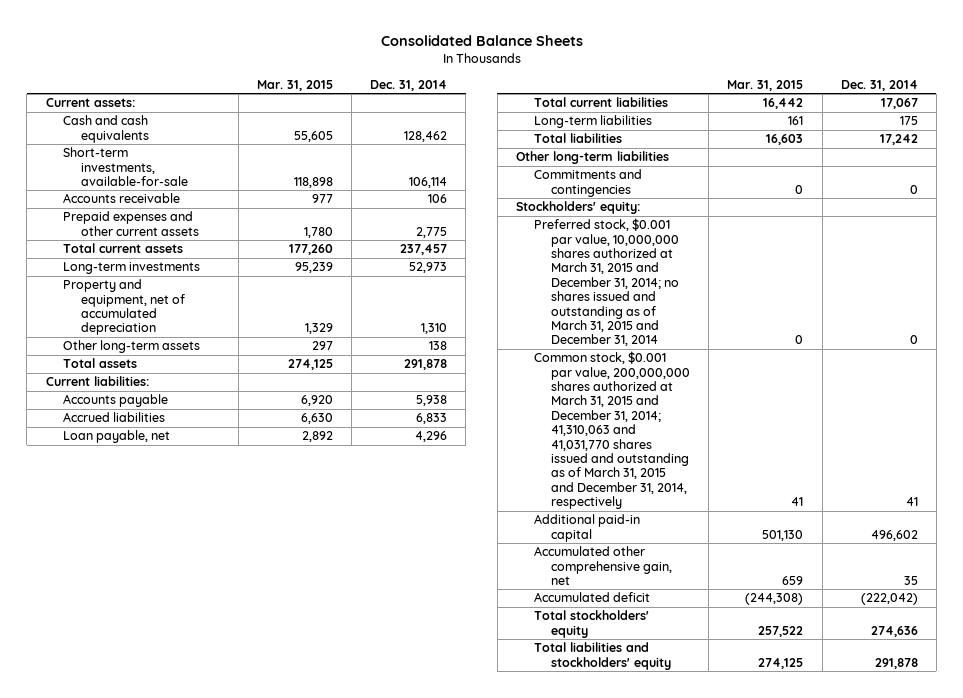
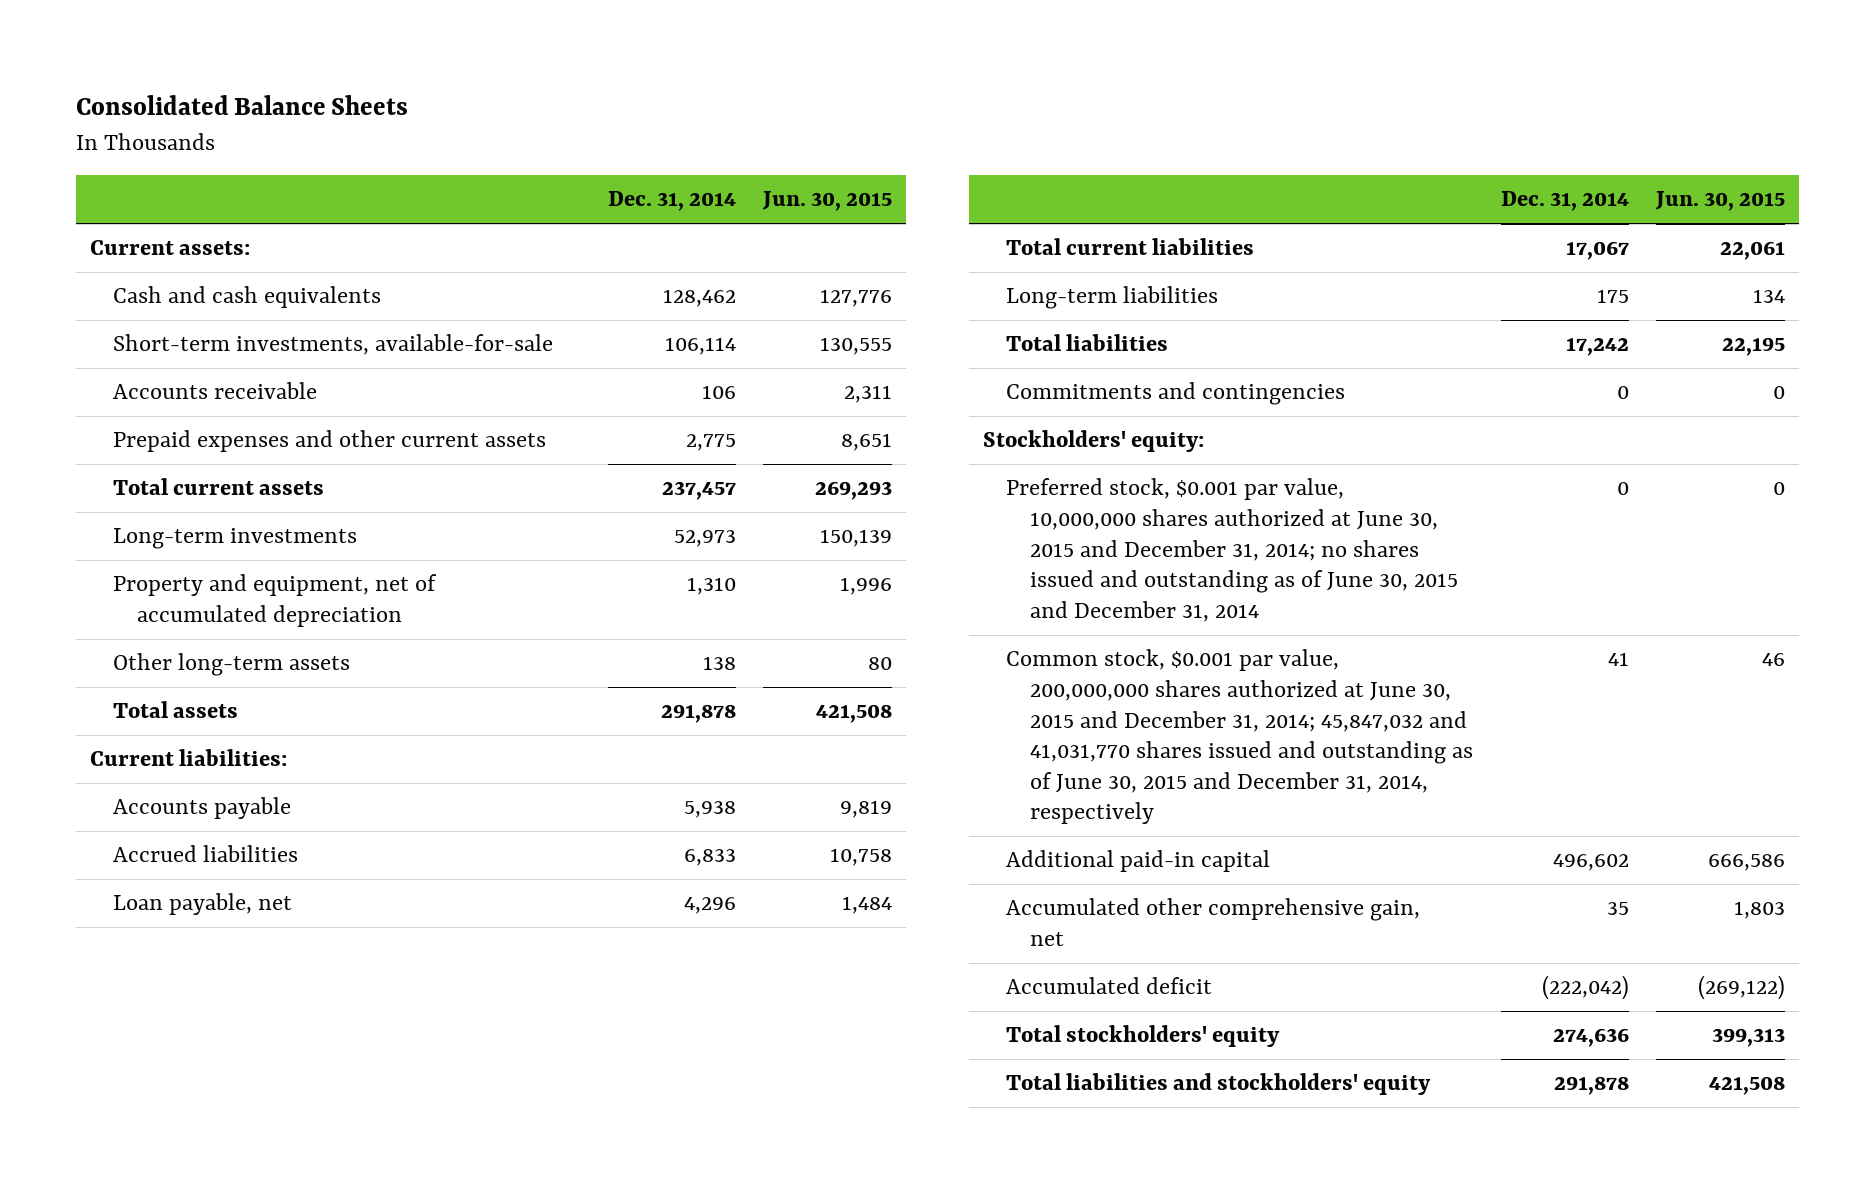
- | Mar. 31, 2015 | Dec. 31, 2014
+ | Dec. 31, 2014 | Jun. 30, 2015
- Other long-term liabilities
- Preferred stock, $0.001 par value, 10,000,000 shares authorized at March 31, 2015 and December 31, 2014; no shares issued and outstanding as of March 31, 2015 and December 31, 2014 | 0 | 0
- Common stock, $0.001 par value, 200,000,000 shares authorized at March 31, 2015 and December 31, 2014; 41,310,063 and 41,031,770 shares issued and outstanding as of March 31, 2015 and December 31, 2014, respectively | 41 | 41
+ Preferred stock, $0.001 par value, 10,000,000 shares authorized at June 30, 2015 and December 31, 2014; no shares issued and outstanding as of June 30, 2015 and December 31, 2014 | 0 | 0
+ Common stock, $0.001 par value, 200,000,000 shares authorized at June 30, 2015 and December 31, 2014; 45,847,032 and 41,031,770 shares issued and outstanding as of June 30, 2015 and December 31, 2014, respectively | 41 | 46

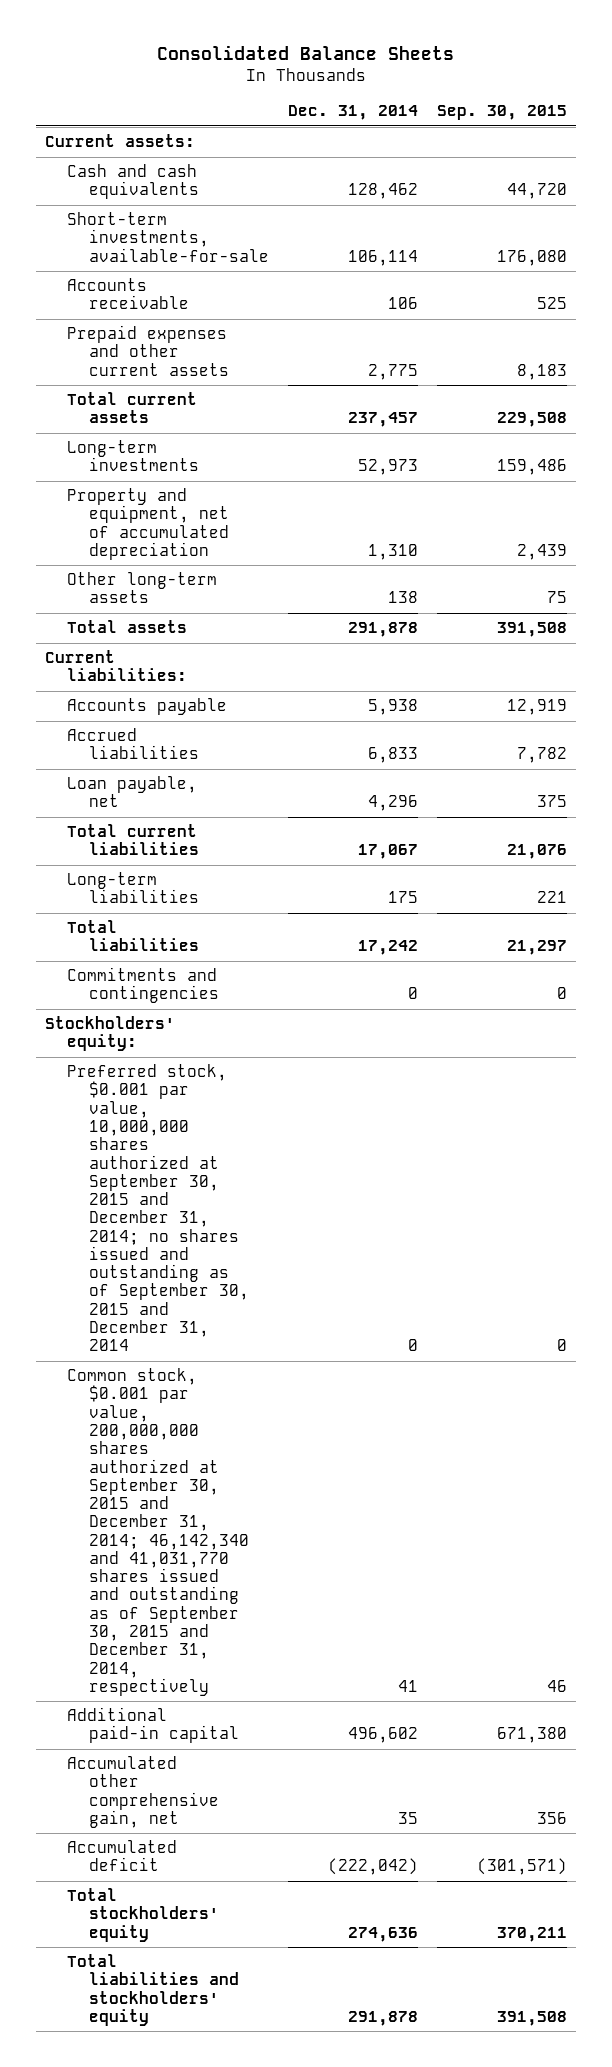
- | Dec. 31, 2014 | Jun. 30, 2015
+ | Dec. 31, 2014 | Sep. 30, 2015
- Preferred stock, $0.001 par value, 10,000,000 shares authorized at June 30, 2015 and December 31, 2014; no shares issued and outstanding as of June 30, 2015 and December 31, 2014 | 0 | 0
- Common stock, $0.001 par value, 200,000,000 shares authorized at June 30, 2015 and December 31, 2014; 45,847,032 and 41,031,770 shares issued and outstanding as of June 30, 2015 and December 31, 2014, respectively | 41 | 46
+ Preferred stock, $0.001 par value, 10,000,000 shares authorized at September 30, 2015 and December 31, 2014; no shares issued and outstanding as of September 30, 2015 and December 31, 2014 | 0 | 0
+ Common stock, $0.001 par value, 200,000,000 shares authorized at September 30, 2015 and December 31, 2014; 46,142,340 and 41,031,770 shares issued and outstanding as of September 30, 2015 and December 31, 2014, respectively | 41 | 46

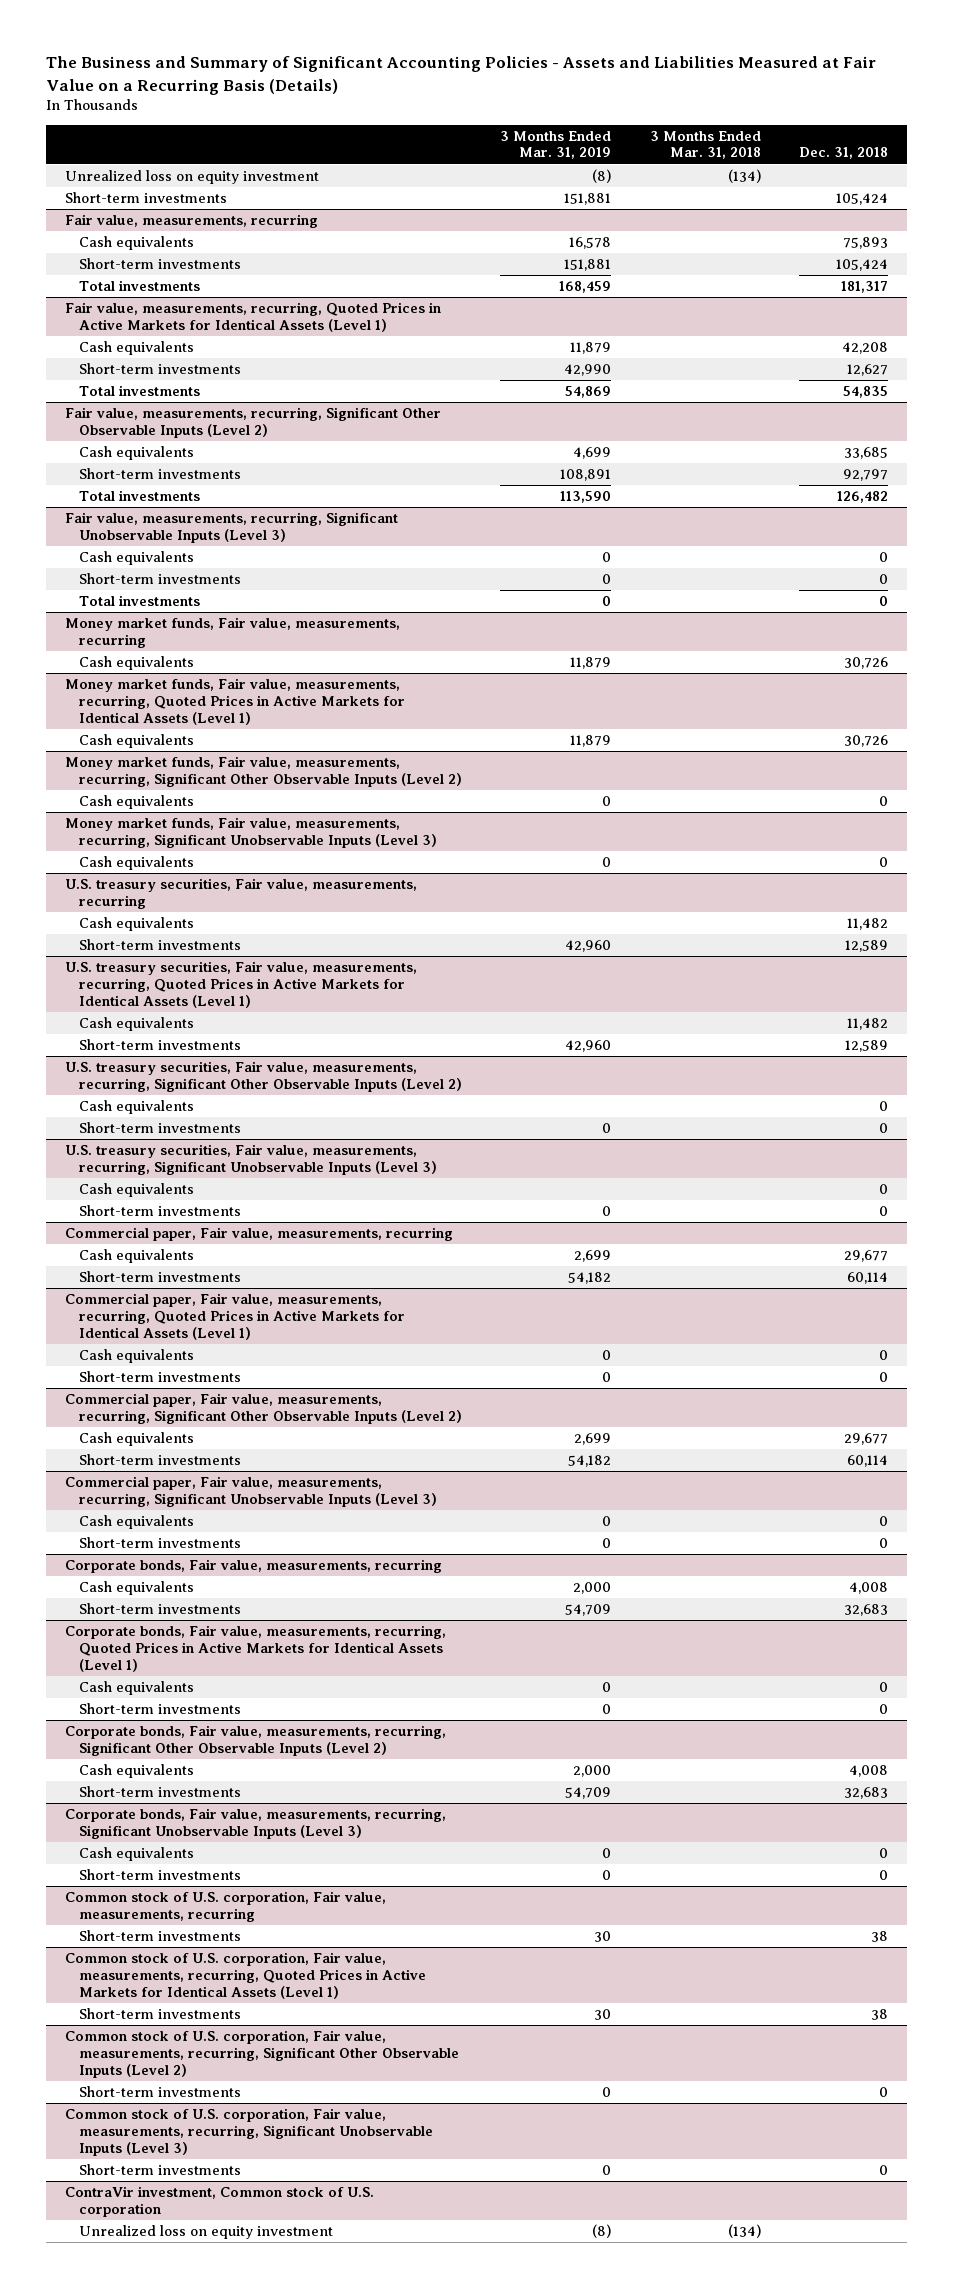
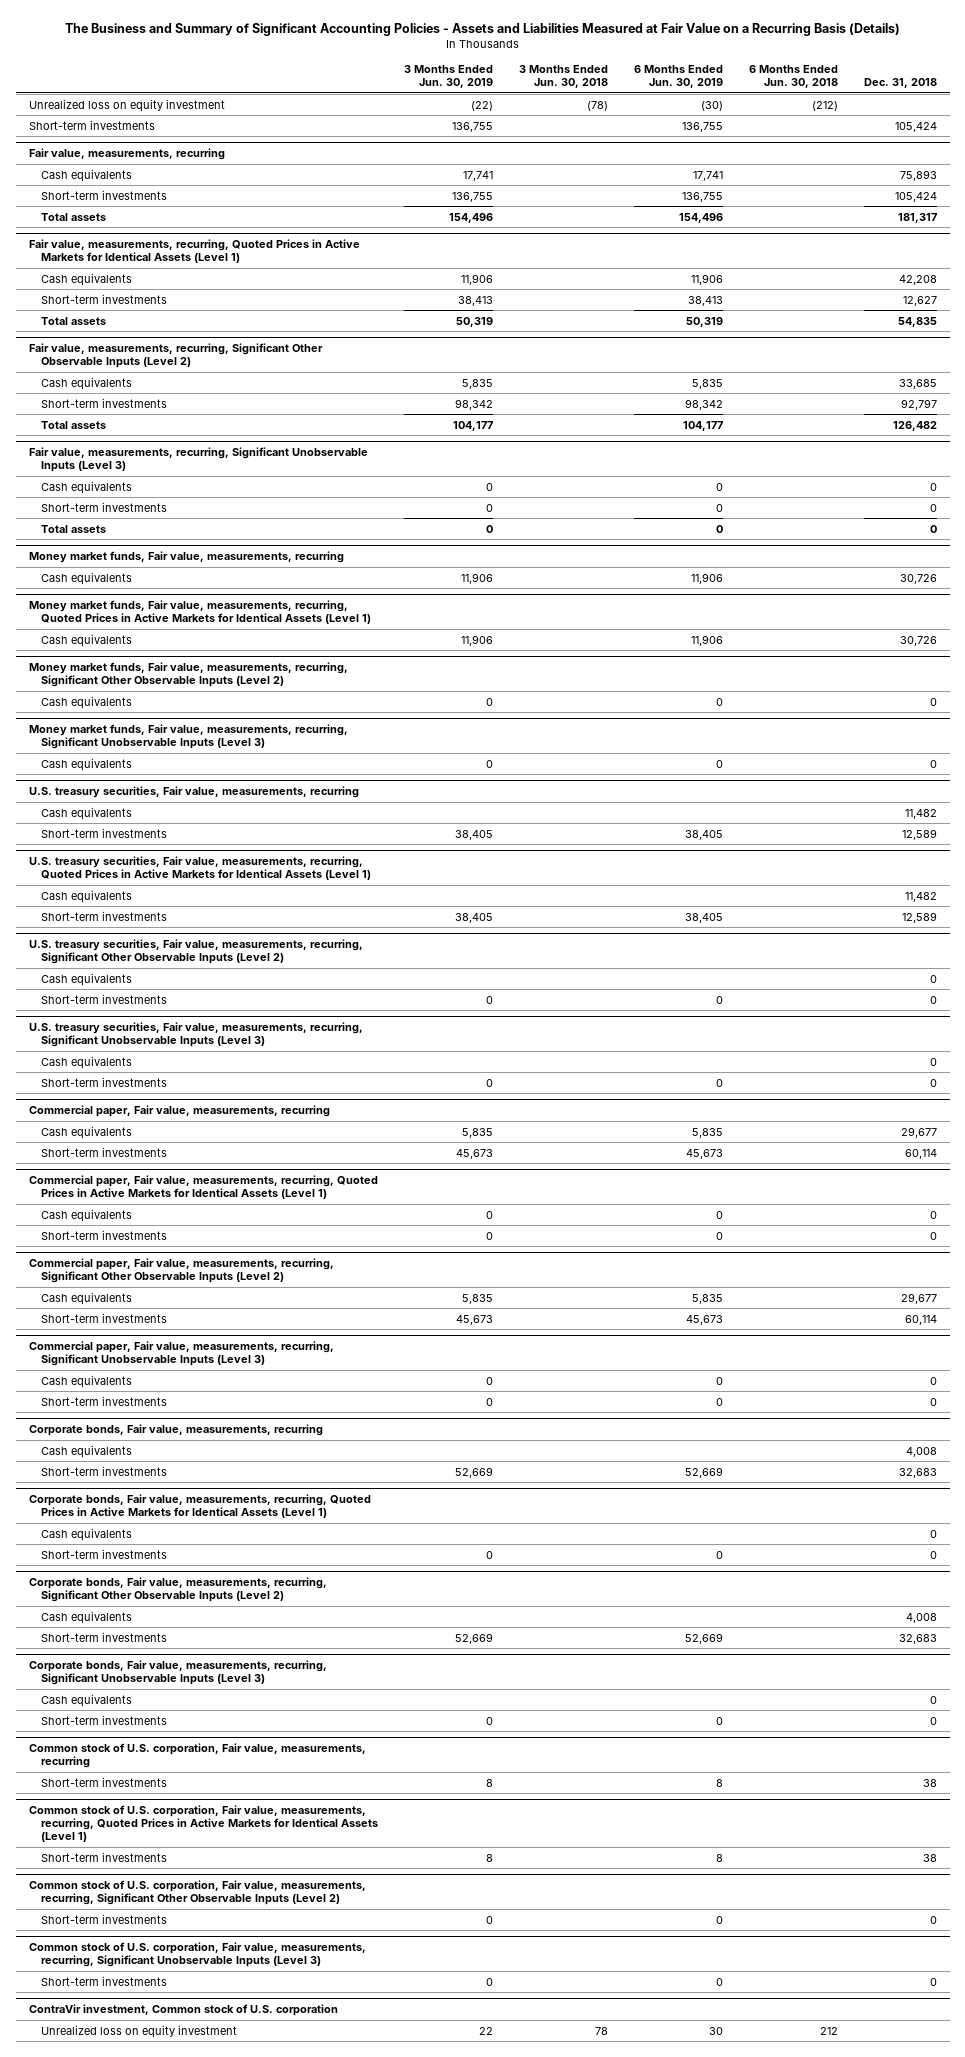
- | 3 Months Ended Mar. 31, 2019 | 3 Months Ended Mar. 31, 2018 | Dec. 31, 2018
+ | 3 Months Ended Jun. 30, 2019 | 3 Months Ended Jun. 30, 2018 | 6 Months Ended Jun. 30, 2019 | 6 Months Ended Jun. 30, 2018 | Dec. 31, 2018
@ Fair value, measurements, recurring
- Total investments | 168,459 | | 181,317
+ Total assets | 154,496 | | 154,496 | | 181,317
@ Fair value, measurements, recurring, Quoted Prices in Active Markets for Identical Assets (Level 1)
- Total investments | 54,869 | | 54,835
+ Total assets | 50,319 | | 50,319 | | 54,835
@ Fair value, measurements, recurring, Significant Other Observable Inputs (Level 2)
- Total investments | 113,590 | | 126,482
+ Total assets | 104,177 | | 104,177 | | 126,482
@ Fair value, measurements, recurring, Significant Unobservable Inputs (Level 3)
- Total investments | 0 | | 0
+ Total assets | 0 | | 0 | | 0

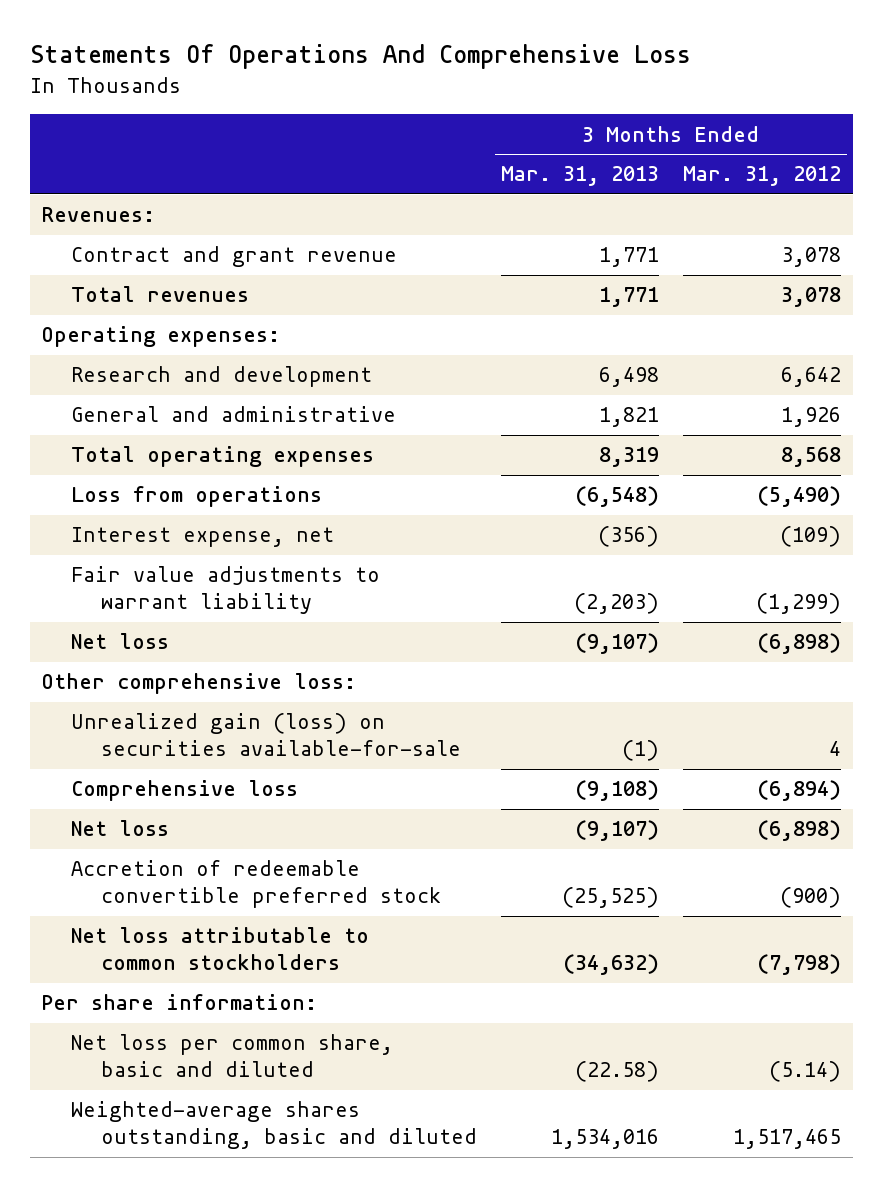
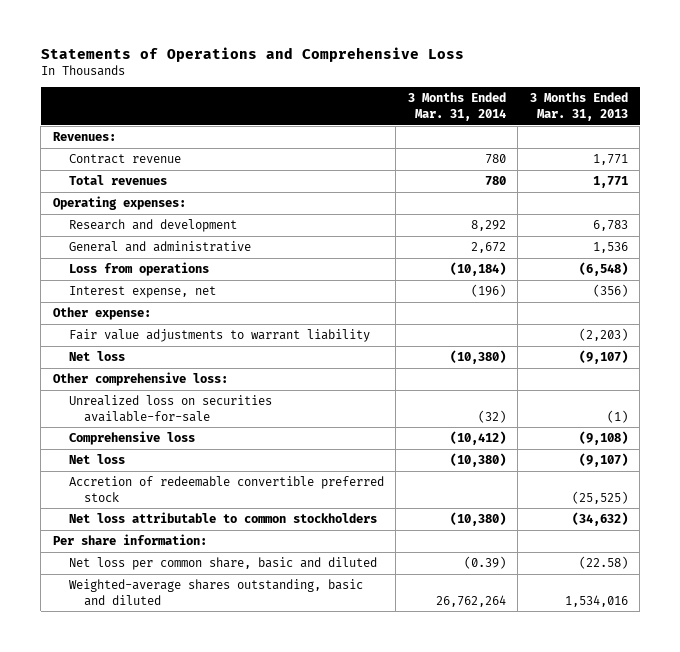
- Statements Of Operations And Comprehensive Loss
+ Statements of Operations and Comprehensive Loss
- | 3 Months Ended Mar. 31, 2013 | 3 Months Ended Mar. 31, 2012
+ | 3 Months Ended Mar. 31, 2014 | 3 Months Ended Mar. 31, 2013
- Contract and grant revenue | 1,771 | 3,078
+ Contract revenue | 780 | 1,771
- Research and development | 6,498 | 6,642
- General and administrative | 1,821 | 1,926
- Total operating expenses | 8,319 | 8,568
+ Research and development | 8,292 | 6,783
+ General and administrative | 2,672 | 1,536
+ Other expense:
- Unrealized gain (loss) on securities available-for-sale | (1) | 4
+ Unrealized loss on securities available-for-sale | (32) | (1)

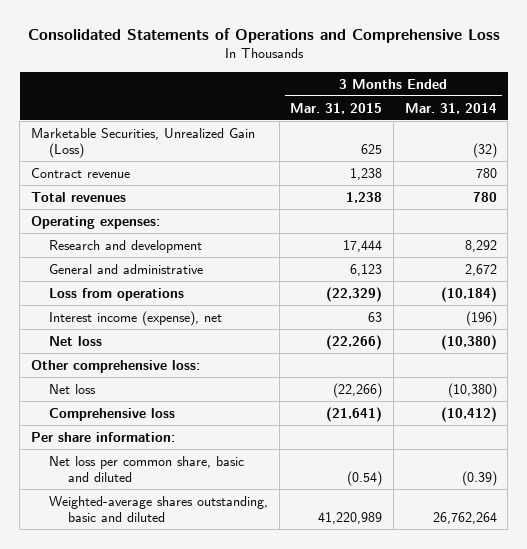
- Statements of Operations and Comprehensive Loss
+ Consolidated Statements of Operations and Comprehensive Loss
- | 3 Months Ended Mar. 31, 2014 | 3 Months Ended Mar. 31, 2013
+ | 3 Months Ended Mar. 31, 2015 | 3 Months Ended Mar. 31, 2014
- Revenues:
+ Marketable Securities, Unrealized Gain (Loss) | 625 | (32)
- Interest expense, net | (196) | (356)
- Other expense:
- Fair value adjustments to warrant liability | | (2,203)
+ Interest income (expense), net | 63 | (196)
- Unrealized loss on securities available-for-sale | (32) | (1)
- Accretion of redeemable convertible preferred stock | | (25,525)
- Net loss attributable to common stockholders | (10,380) | (34,632)
moved down: Comprehensive loss | (21,641) | (10,412)

